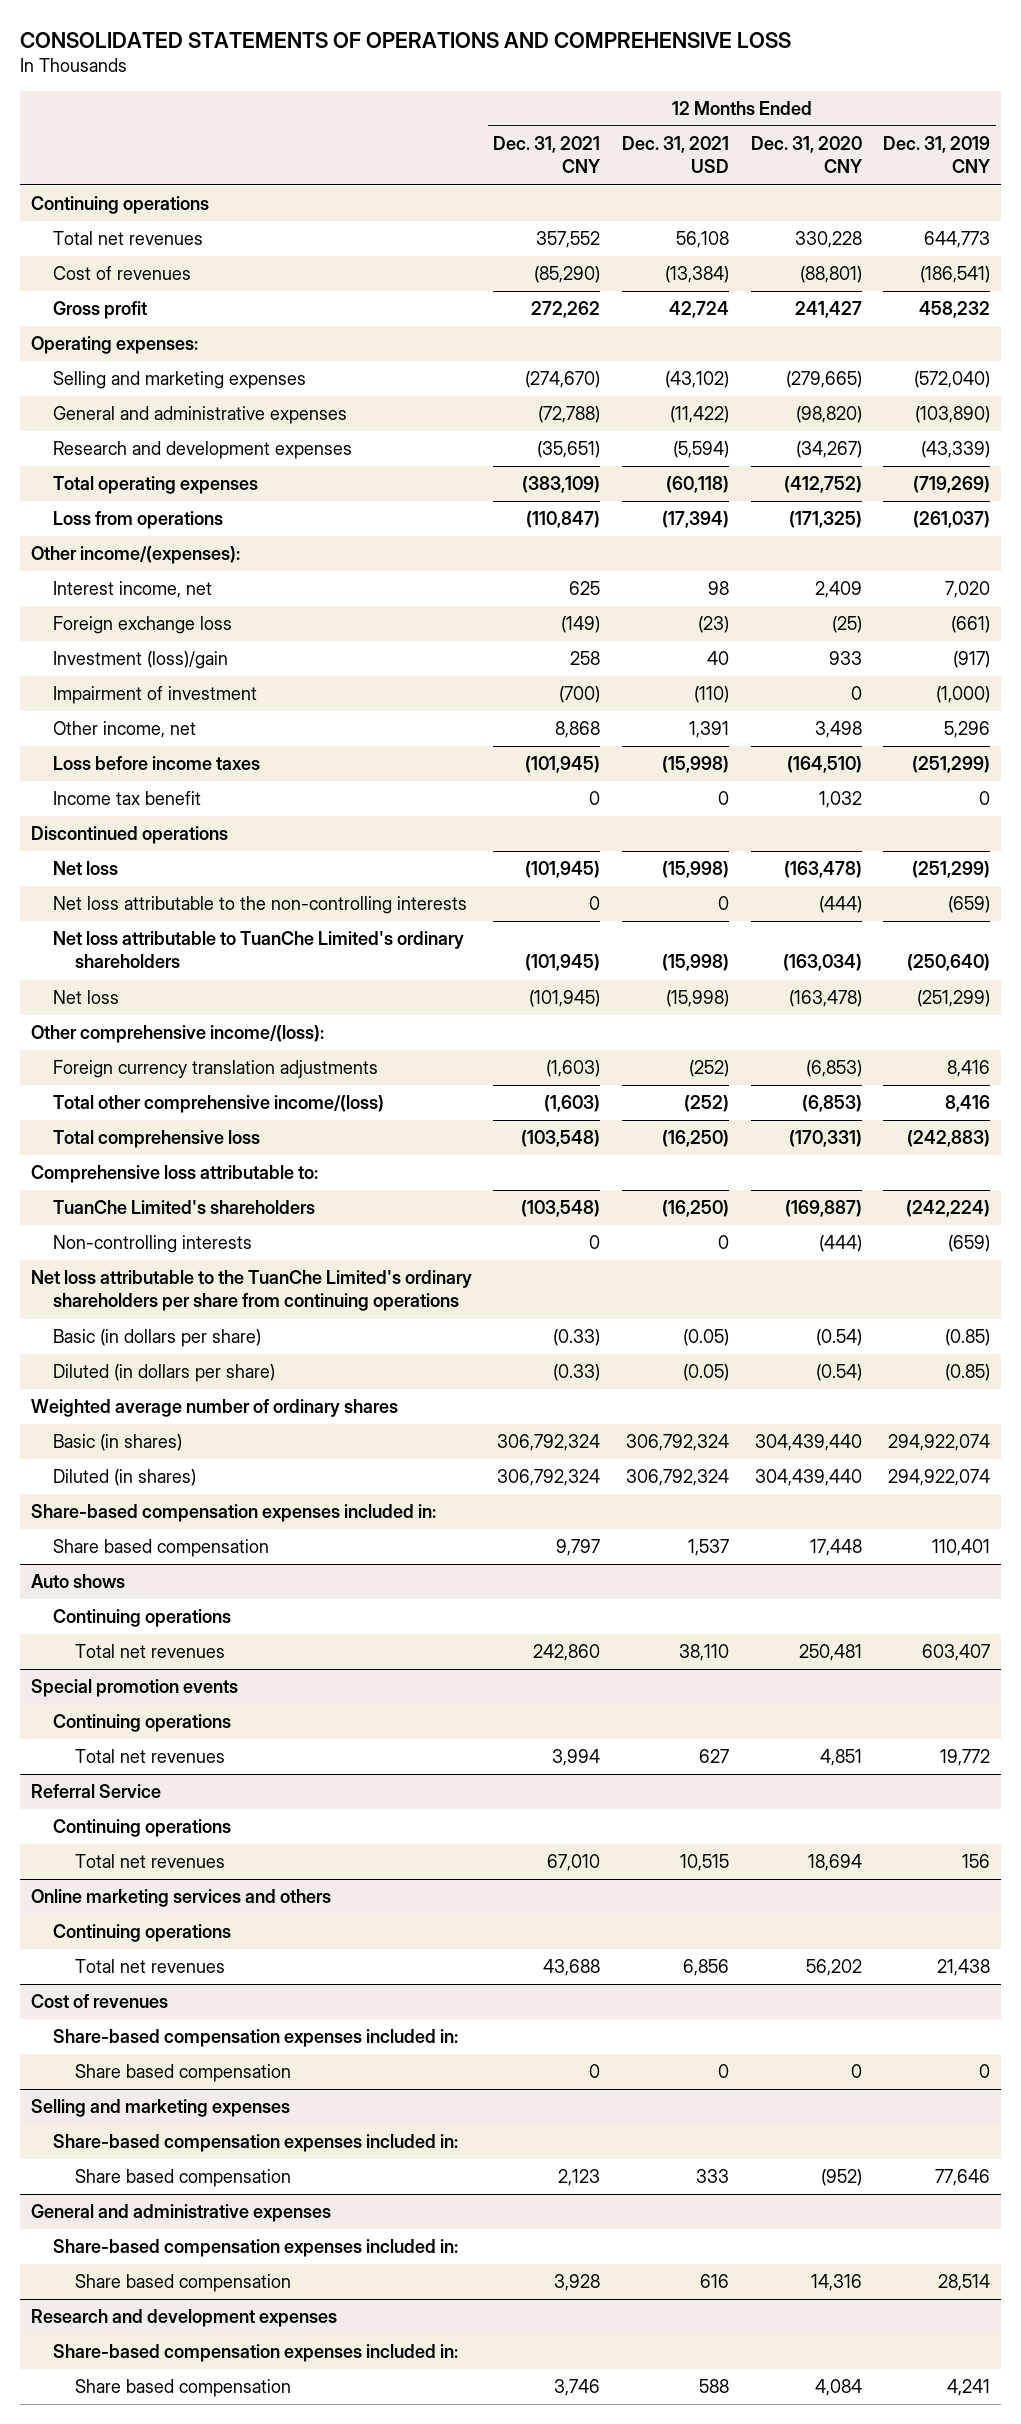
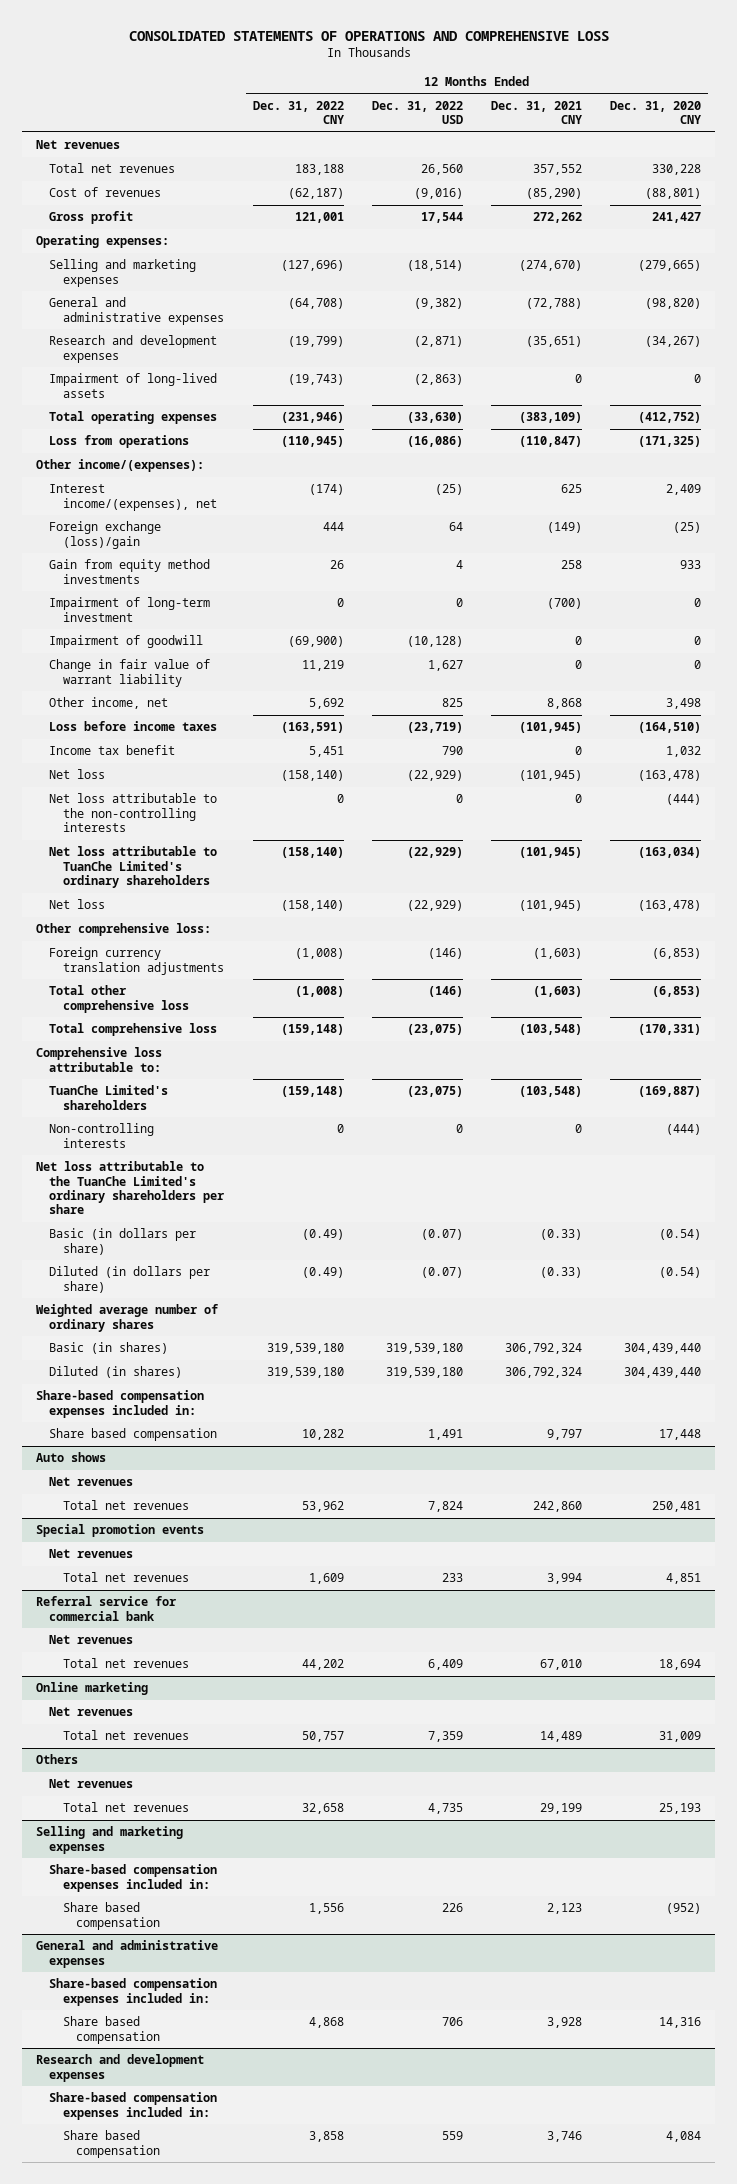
- | 12 Months Ended Dec. 31, 2021 CNY | 12 Months Ended Dec. 31, 2021 USD | 12 Months Ended Dec. 31, 2020 CNY | 12 Months Ended Dec. 31, 2019 CNY
+ | 12 Months Ended Dec. 31, 2022 CNY | 12 Months Ended Dec. 31, 2022 USD | 12 Months Ended Dec. 31, 2021 CNY | 12 Months Ended Dec. 31, 2020 CNY
- Continuing operations
+ Net revenues
+ Impairment of long-lived assets | (19,743) | (2,863) | 0 | 0
- Interest income, net | 625 | 98 | 2,409 | 7,020
- Foreign exchange loss | (149) | (23) | (25) | (661)
- Investment (loss)/gain | 258 | 40 | 933 | (917)
- Impairment of investment | (700) | (110) | 0 | (1,000)
+ Interest income/(expenses), net | (174) | (25) | 625 | 2,409
+ Foreign exchange (loss)/gain | 444 | 64 | (149) | (25)
+ Gain from equity method investments | 26 | 4 | 258 | 933
+ Impairment of long-term investment | 0 | 0 | (700) | 0
+ Impairment of goodwill | (69,900) | (10,128) | 0 | 0
+ Change in fair value of warrant liability | 11,219 | 1,627 | 0 | 0
- Discontinued operations
- Other comprehensive income/(loss):
+ Other comprehensive loss:
- Total other comprehensive income/(loss) | (1,603) | (252) | (6,853) | 8,416
+ Total other comprehensive loss | (1,008) | (146) | (1,603) | (6,853)
- Net loss attributable to the TuanChe Limited's ordinary shareholders per share from continuing operations
+ Net loss attributable to the TuanChe Limited's ordinary shareholders per share
@ Auto shows
- Continuing operations
+ Net revenues
@ Special promotion events
- Continuing operations
+ Net revenues
- Referral Service
- Continuing operations
+ Referral service for commercial bank
+ Net revenues
- Online marketing services and others
- Continuing operations
- Total net revenues | 43,688 | 6,856 | 56,202 | 21,438
- Cost of revenues
- Share-based compensation expenses included in:
- Share based compensation | 0 | 0 | 0 | 0
+ Online marketing
+ Net revenues
+ Total net revenues | 50,757 | 7,359 | 14,489 | 31,009
+ Others
+ Net revenues
+ Total net revenues | 32,658 | 4,735 | 29,199 | 25,193

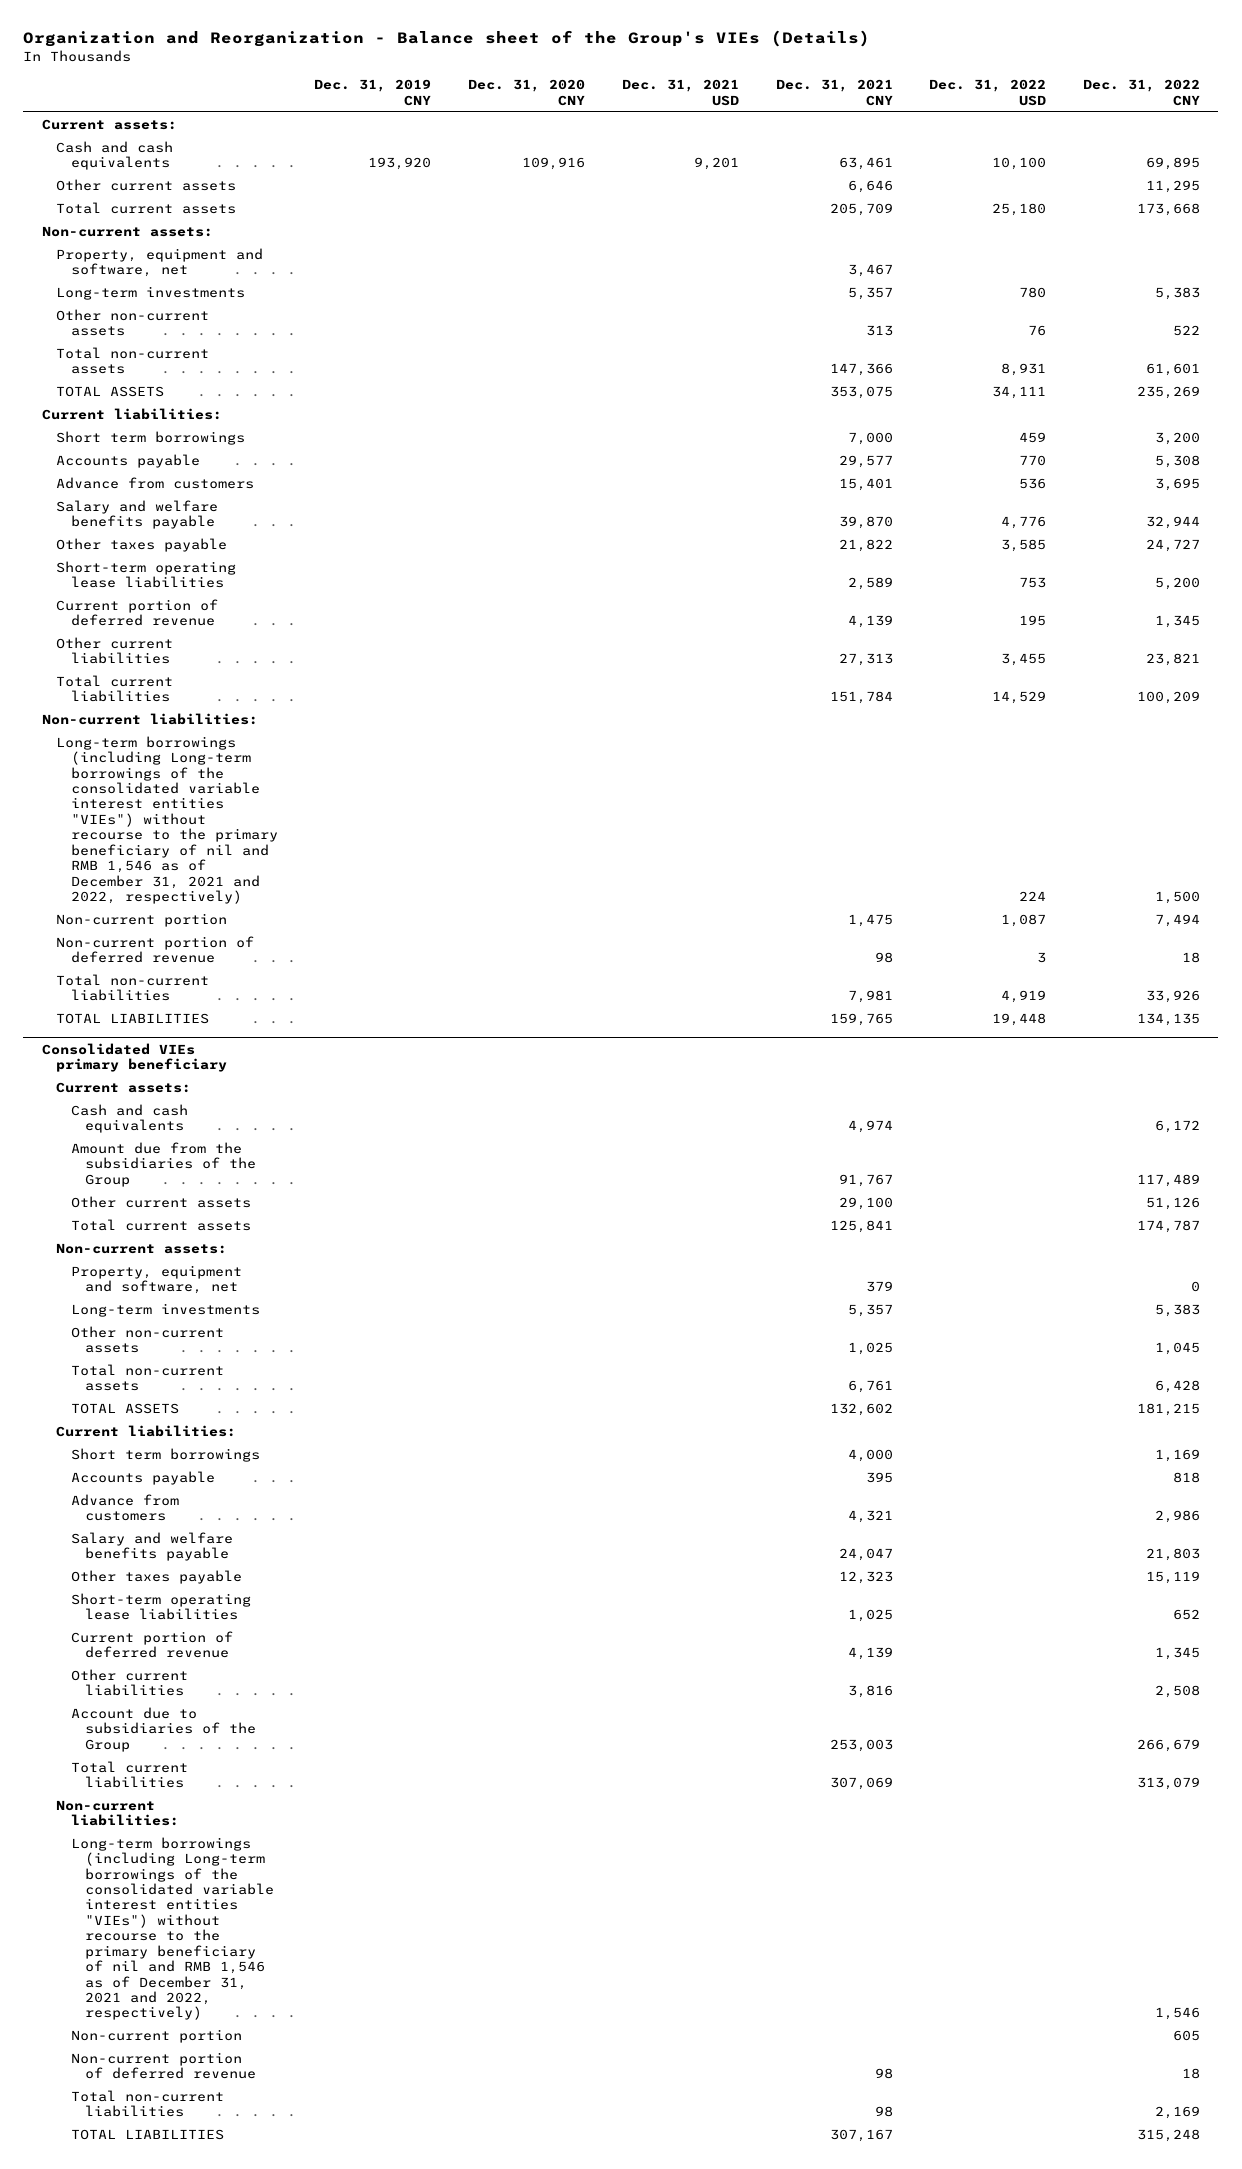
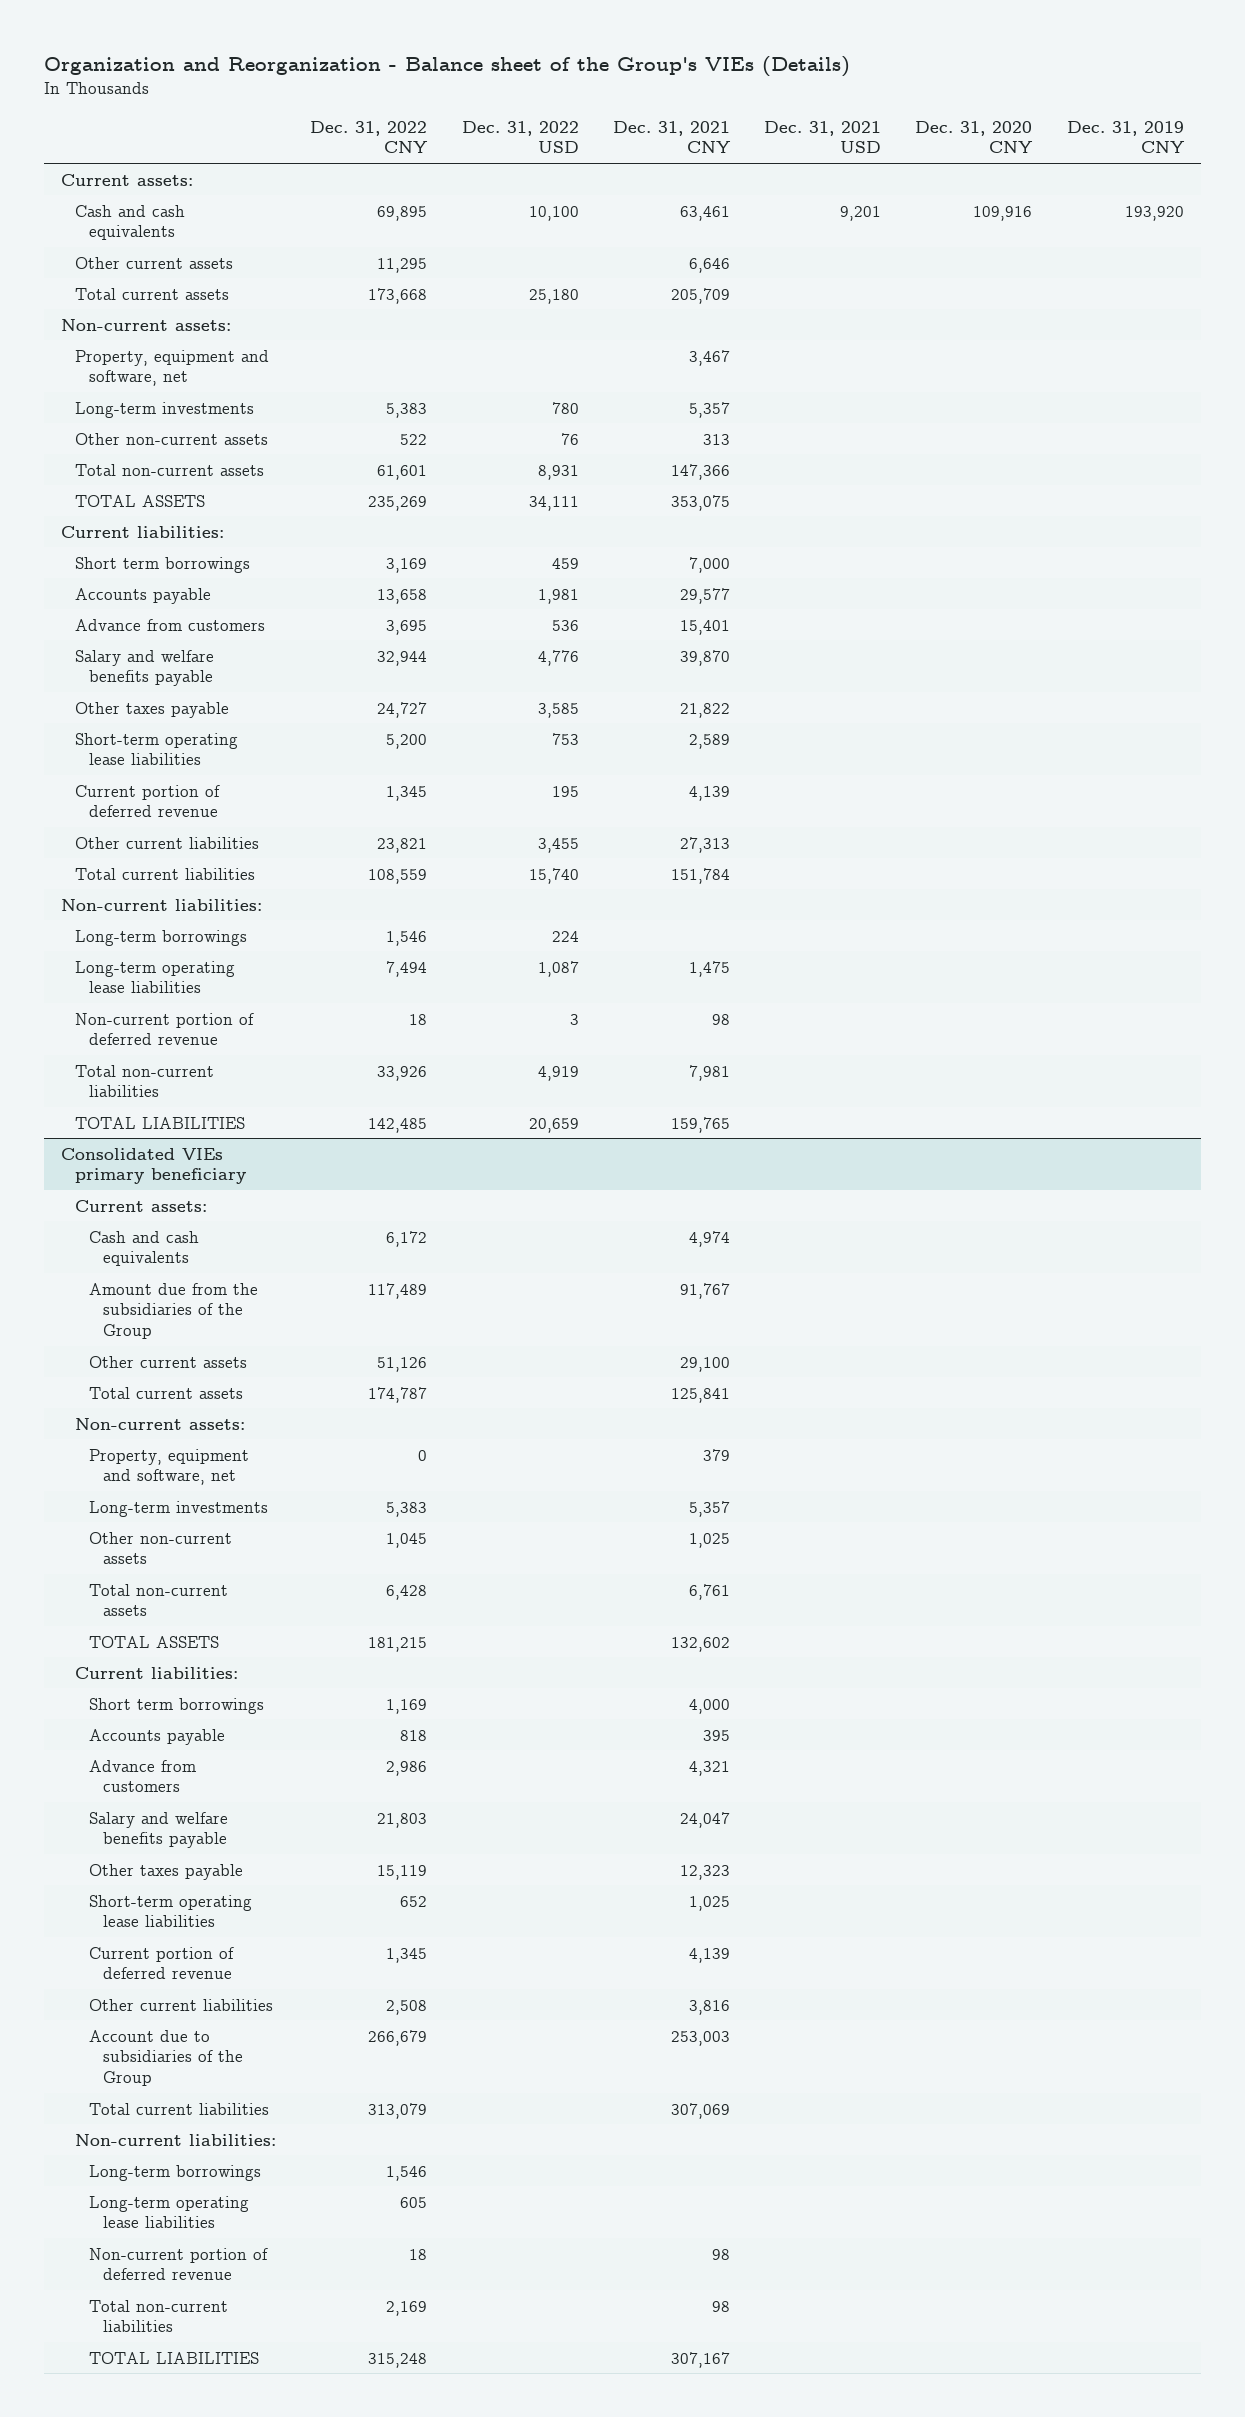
- | Dec. 31, 2019 CNY | Dec. 31, 2020 CNY | Dec. 31, 2021 USD | Dec. 31, 2021 CNY | Dec. 31, 2022 USD | Dec. 31, 2022 CNY
+ | Dec. 31, 2022 CNY | Dec. 31, 2022 USD | Dec. 31, 2021 CNY | Dec. 31, 2021 USD | Dec. 31, 2020 CNY | Dec. 31, 2019 CNY
- Short term borrowings | | | | 7,000 | 459 | 3,200
- Accounts payable | | | | 29,577 | 770 | 5,308
+ Short term borrowings | 3,169 | 459 | 7,000 | | |
+ Accounts payable | 13,658 | 1,981 | 29,577 | | |
- Total current liabilities | | | | 151,784 | 14,529 | 100,209
+ Total current liabilities | 108,559 | 15,740 | 151,784 | | |
- Long-term borrowings (including Long-term borrowings of the consolidated variable interest entities "VIEs") without recourse to the primary beneficiary of nil and RMB 1,546 as of December 31, 2021 and 2022, respectively) | | | | | 224 | 1,500
- Non-current portion | | | | 1,475 | 1,087 | 7,494
+ Long-term borrowings | 1,546 | 224 | | | |
+ Long-term operating lease liabilities | 7,494 | 1,087 | 1,475 | | |
- TOTAL LIABILITIES | | | | 159,765 | 19,448 | 134,135
+ TOTAL LIABILITIES | 142,485 | 20,659 | 159,765 | | |
@ Consolidated VIEs primary beneficiary
- Long-term borrowings (including Long-term borrowings of the consolidated variable interest entities "VIEs") without recourse to the primary beneficiary of nil and RMB 1,546 as of December 31, 2021 and 2022, respectively) | | | | | | 1,546
- Non-current portion | | | | | | 605
+ Long-term borrowings | 1,546 | | | | |
+ Long-term operating lease liabilities | 605 | | | | |

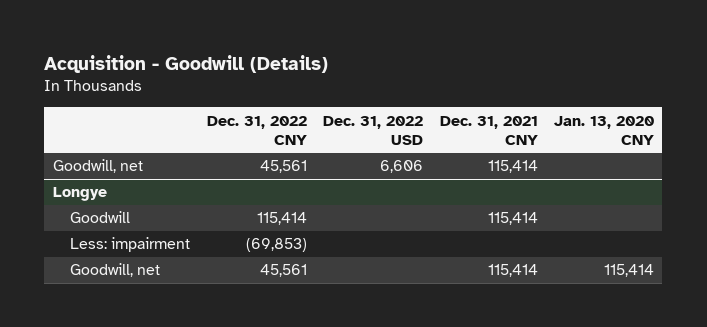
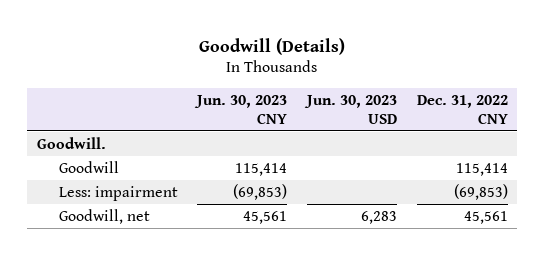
- Acquisition - Goodwill (Details)
+ Goodwill (Details)
- | Dec. 31, 2022 CNY | Dec. 31, 2022 USD | Dec. 31, 2021 CNY | Jan. 13, 2020 CNY
+ | Jun. 30, 2023 CNY | Jun. 30, 2023 USD | Dec. 31, 2022 CNY
- Goodwill, net | 45,561 | 6,606 | 115,414 |
- Longye
+ Goodwill.

